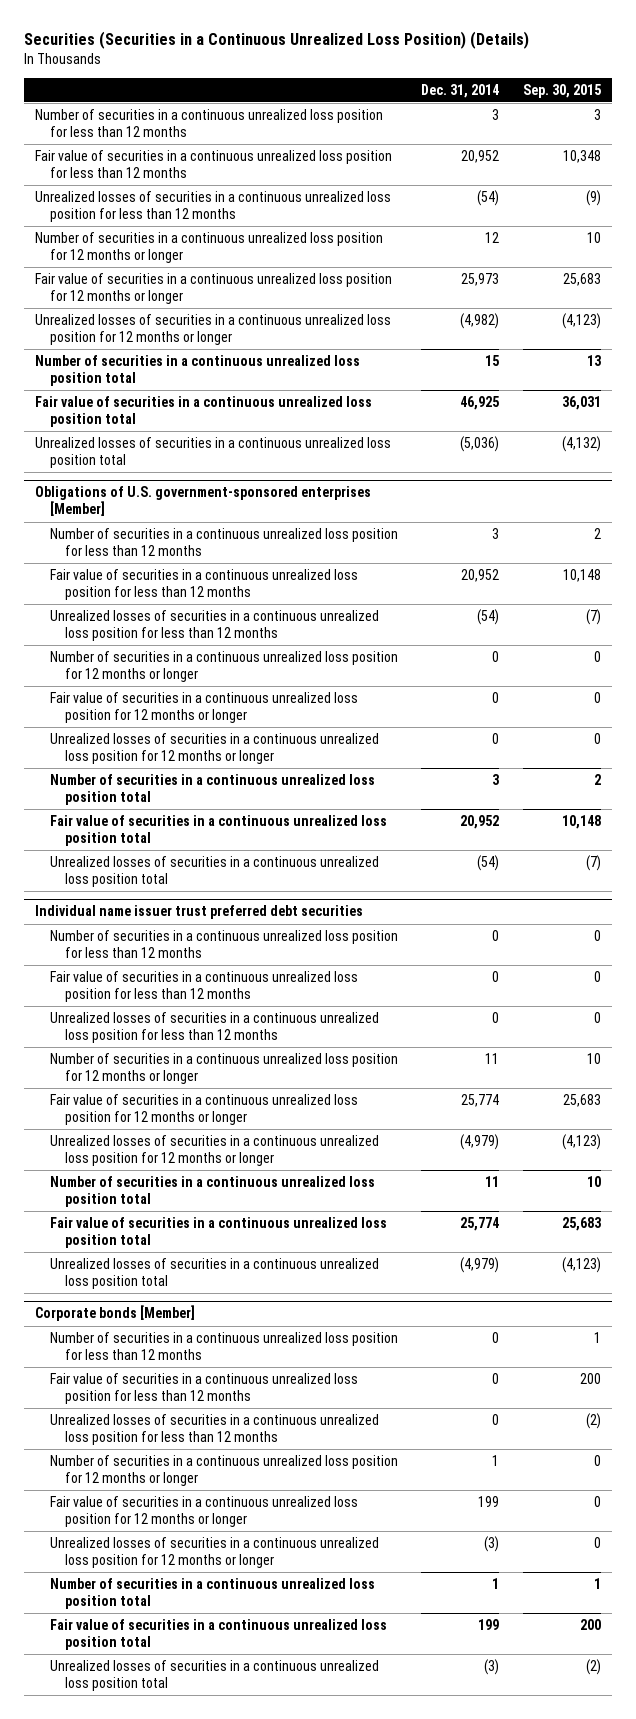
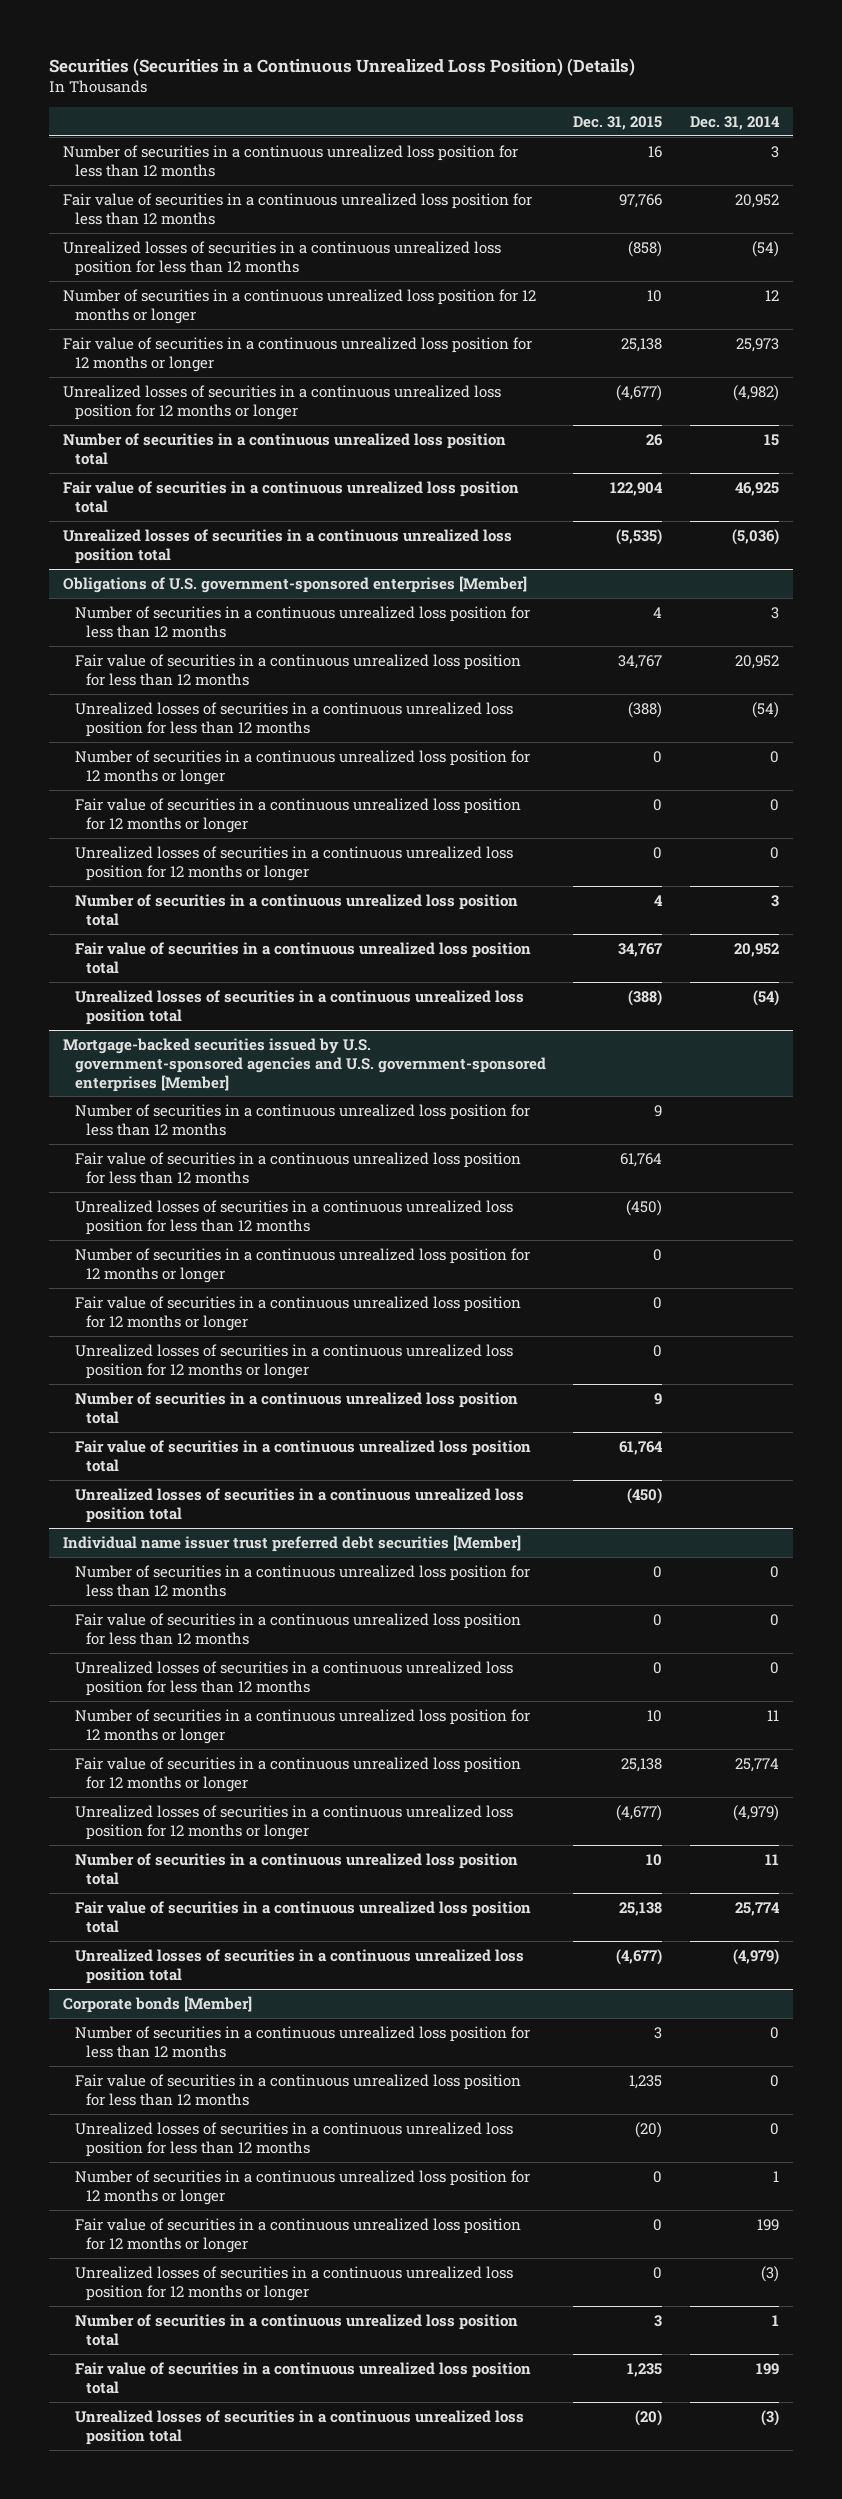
- | Dec. 31, 2014 | Sep. 30, 2015
+ | Dec. 31, 2015 | Dec. 31, 2014
- Individual name issuer trust preferred debt securities
+ Mortgage-backed securities issued by U.S. government-sponsored agencies and U.S. government-sponsored enterprises [Member]
+ Number of securities in a continuous unrealized loss position for less than 12 months | 9 |
+ Fair value of securities in a continuous unrealized loss position for less than 12 months | 61,764 |
+ Unrealized losses of securities in a continuous unrealized loss position for less than 12 months | (450) |
+ Number of securities in a continuous unrealized loss position for 12 months or longer | 0 |
+ Fair value of securities in a continuous unrealized loss position for 12 months or longer | 0 |
+ Unrealized losses of securities in a continuous unrealized loss position for 12 months or longer | 0 |
+ Number of securities in a continuous unrealized loss position total | 9 |
+ Fair value of securities in a continuous unrealized loss position total | 61,764 |
+ Unrealized losses of securities in a continuous unrealized loss position total | (450) |
+ Individual name issuer trust preferred debt securities [Member]

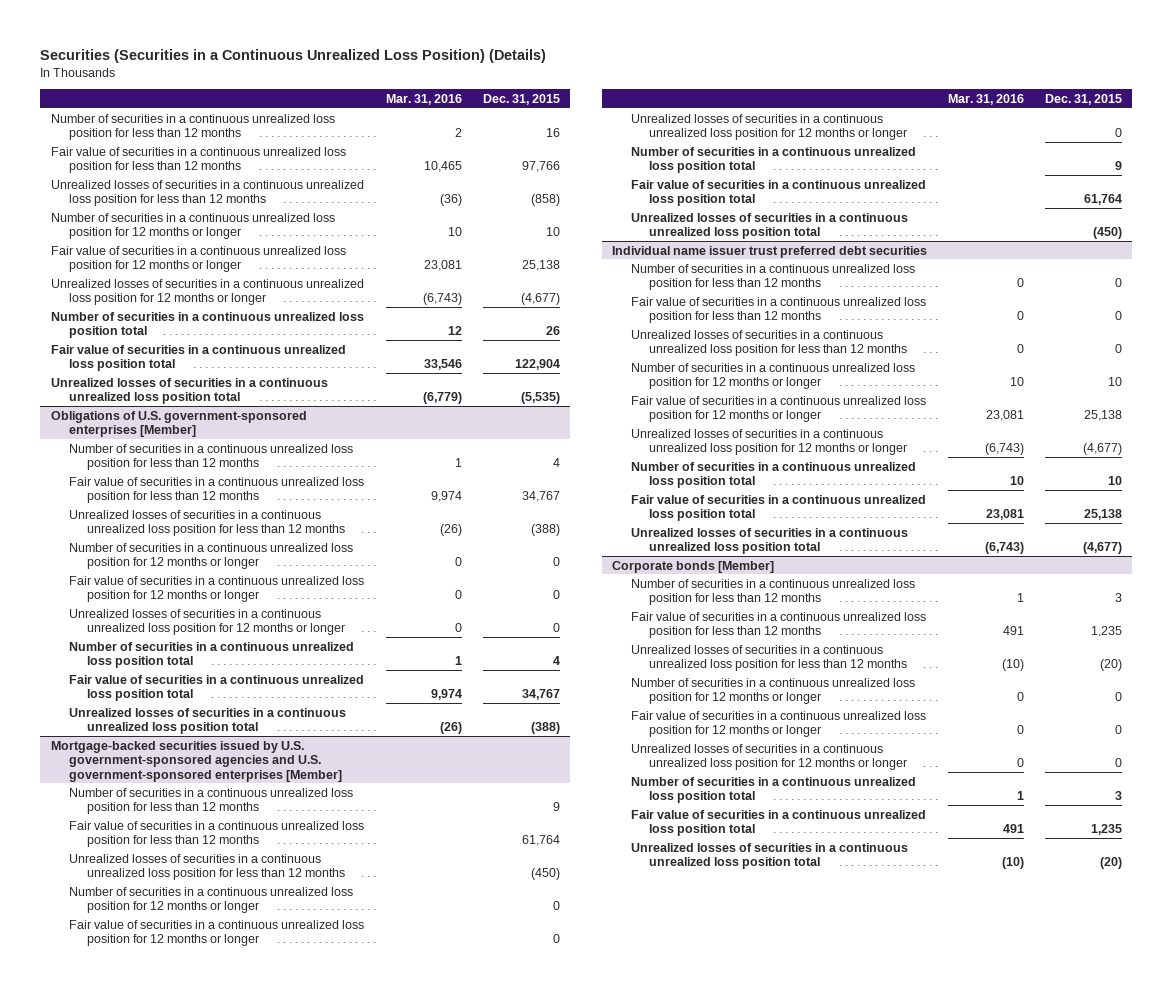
- | Dec. 31, 2015 | Dec. 31, 2014
+ | Mar. 31, 2016 | Dec. 31, 2015
- Individual name issuer trust preferred debt securities [Member]
+ Individual name issuer trust preferred debt securities

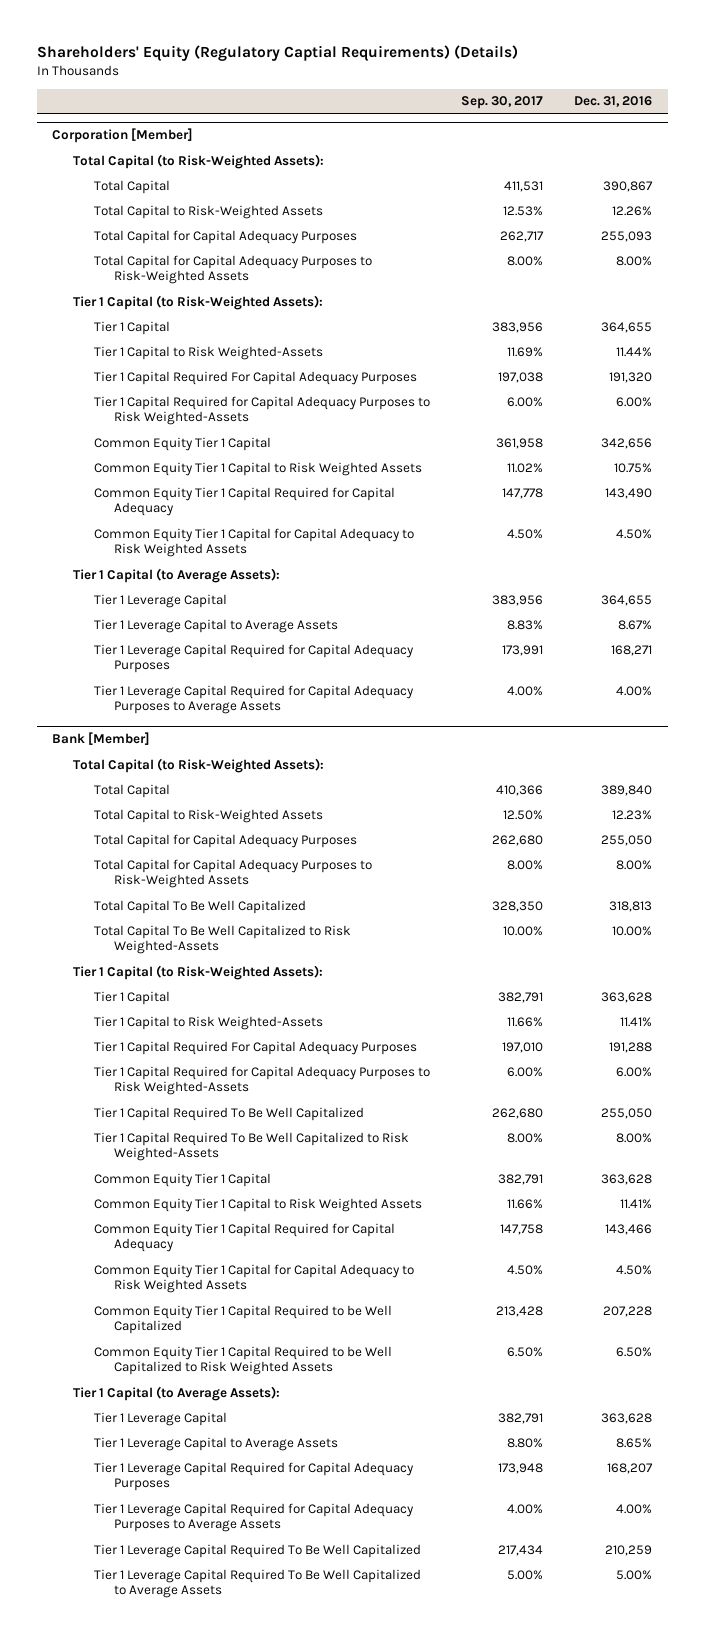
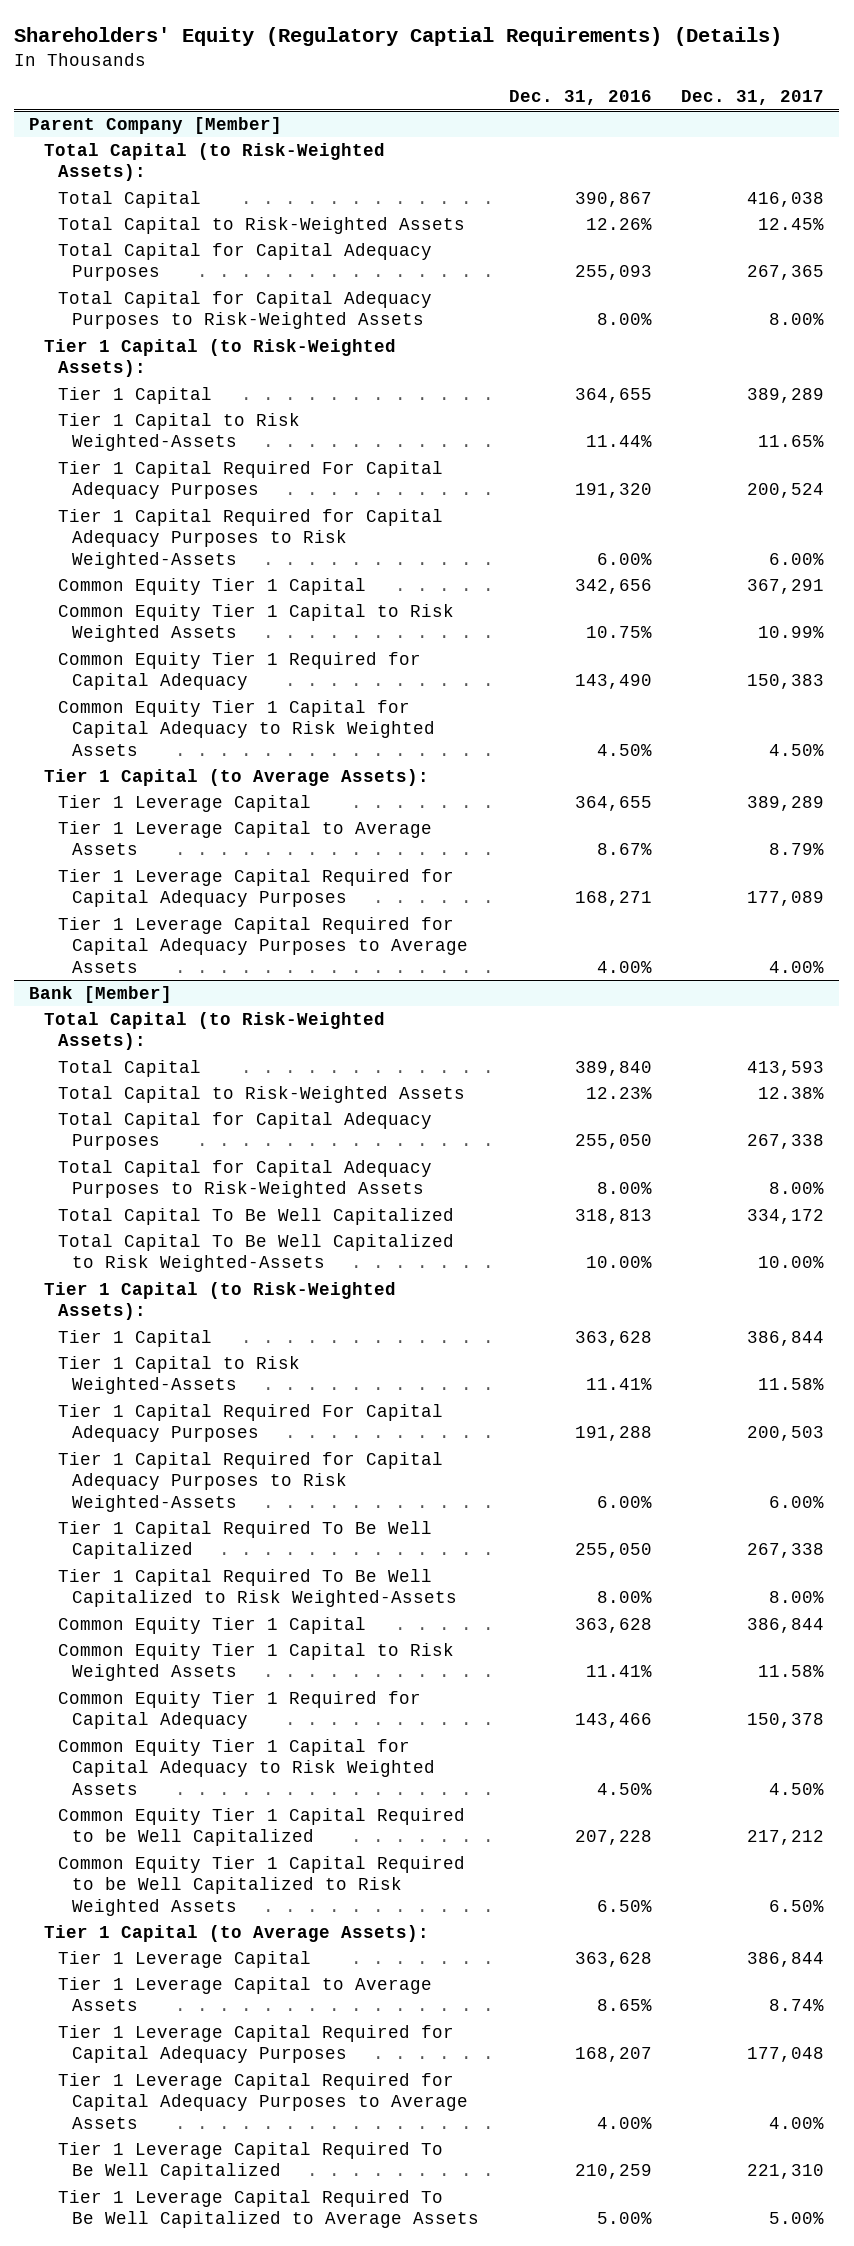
- | Sep. 30, 2017 | Dec. 31, 2016
+ | Dec. 31, 2016 | Dec. 31, 2017
- Corporation [Member]
+ Parent Company [Member]
- Common Equity Tier 1 Capital Required for Capital Adequacy | 147,778 | 143,490
+ Common Equity Tier 1 Required for Capital Adequacy | 143,490 | 150,383
@ Bank [Member]
- Common Equity Tier 1 Capital Required for Capital Adequacy | 147,758 | 143,466
+ Common Equity Tier 1 Required for Capital Adequacy | 143,466 | 150,378

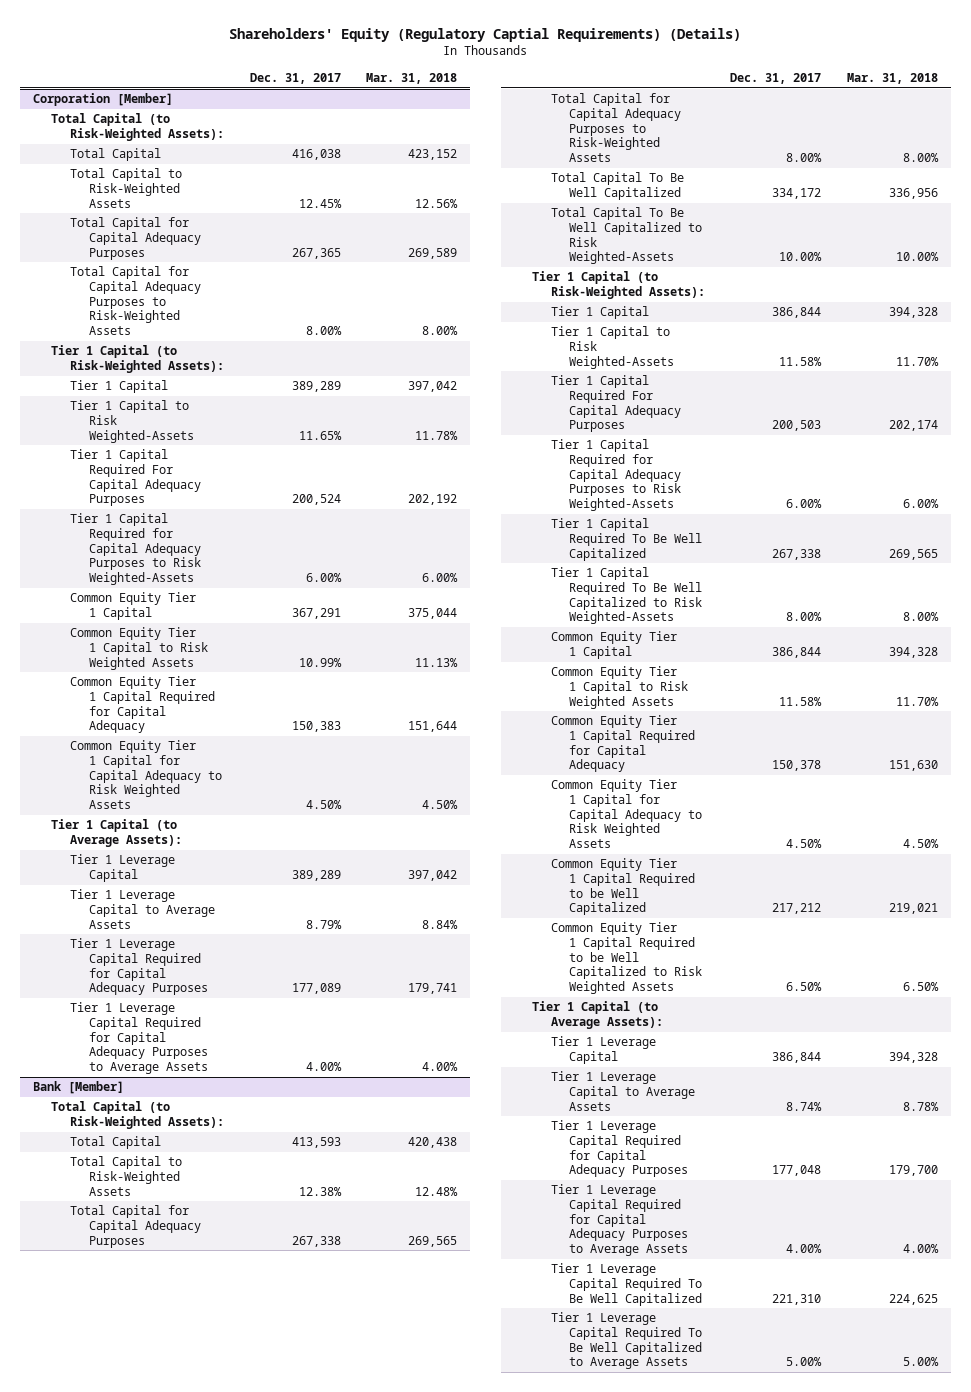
- | Dec. 31, 2016 | Dec. 31, 2017
+ | Dec. 31, 2017 | Mar. 31, 2018
- Parent Company [Member]
+ Corporation [Member]
- Common Equity Tier 1 Required for Capital Adequacy | 143,490 | 150,383
+ Common Equity Tier 1 Capital Required for Capital Adequacy | 150,383 | 151,644
@ Bank [Member]
- Common Equity Tier 1 Required for Capital Adequacy | 143,466 | 150,378
+ Common Equity Tier 1 Capital Required for Capital Adequacy | 150,378 | 151,630

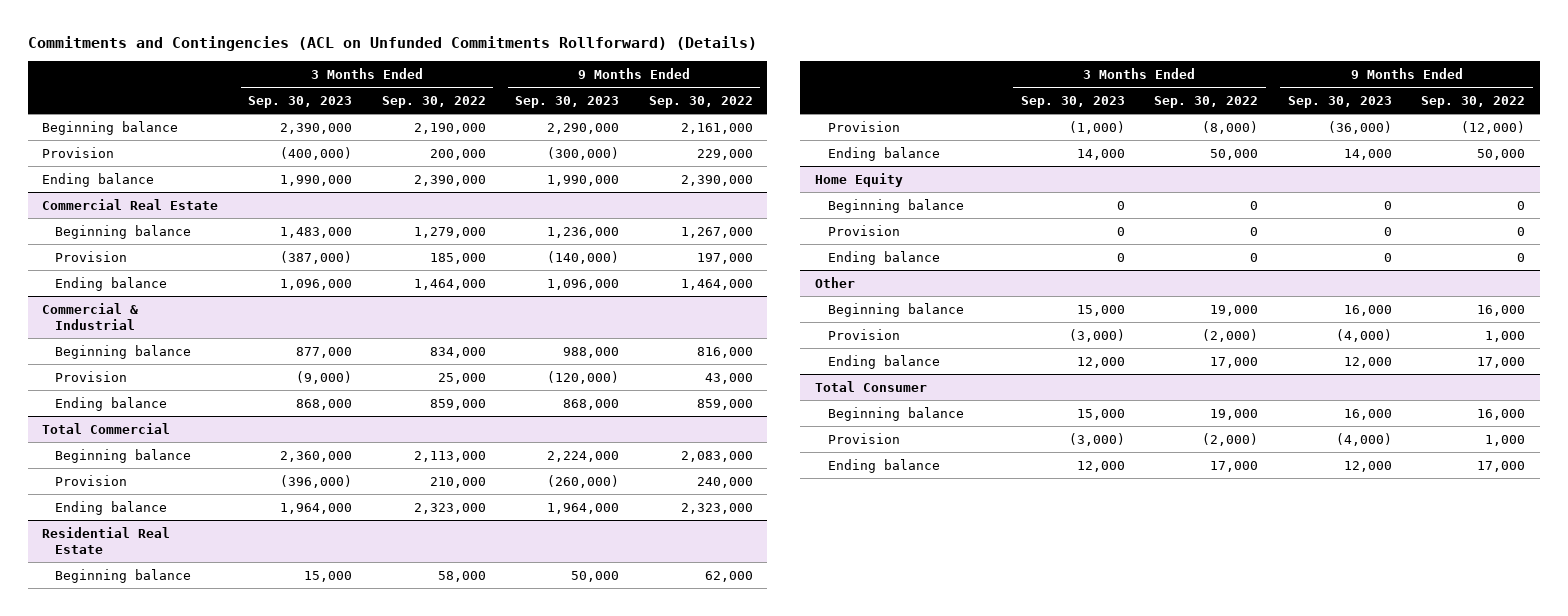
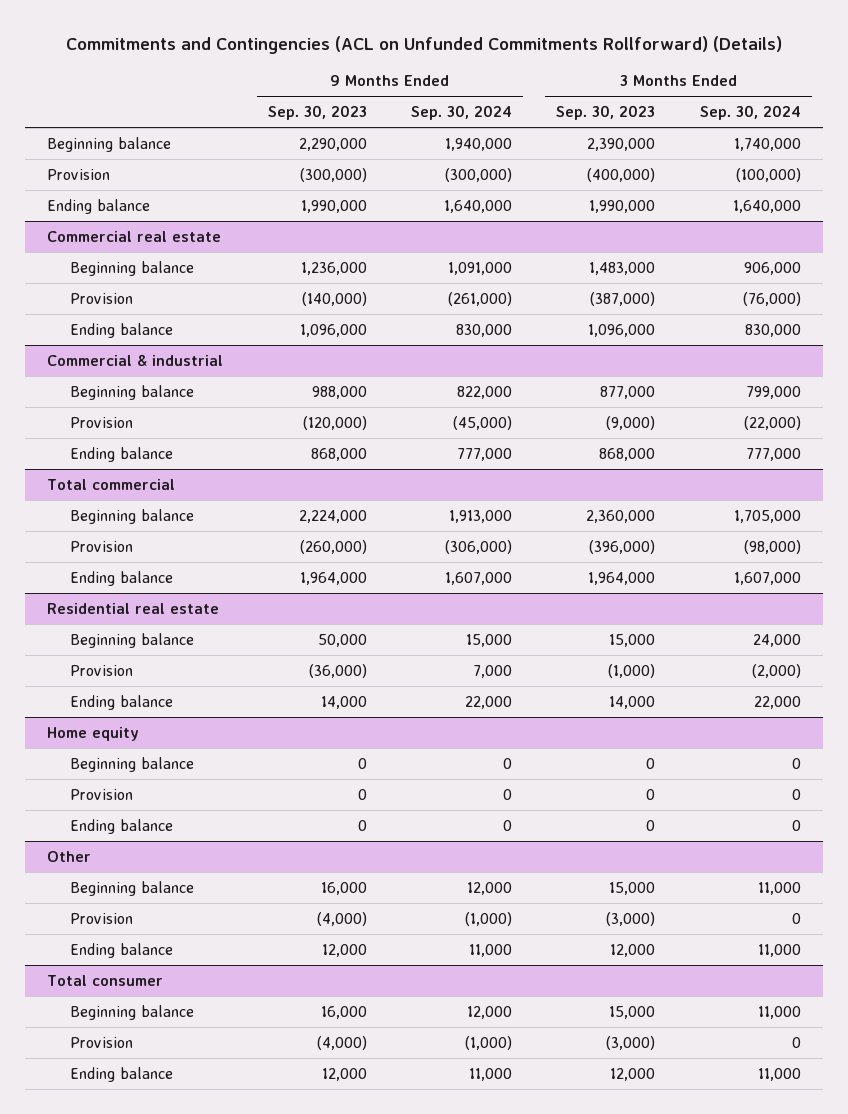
- | 3 Months Ended Sep. 30, 2023 | 3 Months Ended Sep. 30, 2022 | 9 Months Ended Sep. 30, 2023 | 9 Months Ended Sep. 30, 2022
+ | 9 Months Ended Sep. 30, 2023 | 9 Months Ended Sep. 30, 2024 | 3 Months Ended Sep. 30, 2023 | 3 Months Ended Sep. 30, 2024
- Commercial Real Estate
+ Commercial real estate
- Commercial & Industrial
+ Commercial & industrial
- Total Commercial
+ Total commercial
- Residential Real Estate
+ Residential real estate
- Home Equity
+ Home equity
- Total Consumer
+ Total consumer

